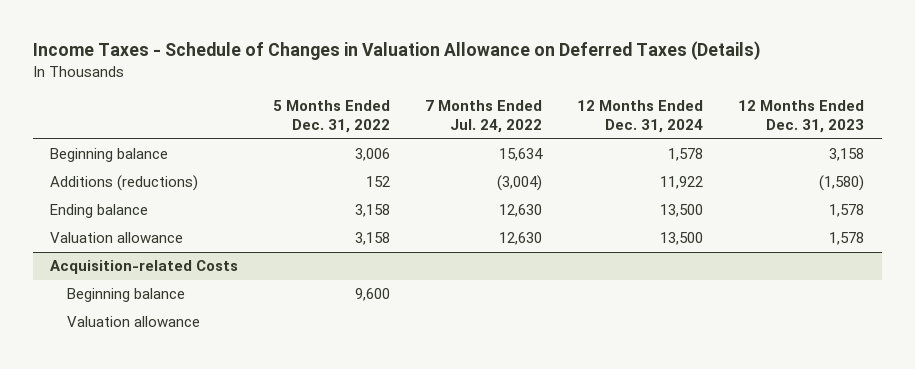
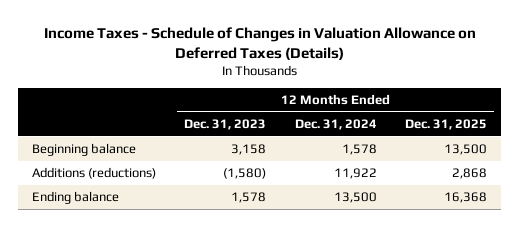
- | 5 Months Ended Dec. 31, 2022 | 7 Months Ended Jul. 24, 2022 | 12 Months Ended Dec. 31, 2024 | 12 Months Ended Dec. 31, 2023
+ | 12 Months Ended Dec. 31, 2023 | 12 Months Ended Dec. 31, 2024 | 12 Months Ended Dec. 31, 2025
- Valuation allowance | 3,158 | 12,630 | 13,500 | 1,578
- Acquisition-related Costs
- Beginning balance | 9,600 | | |
- Valuation allowance

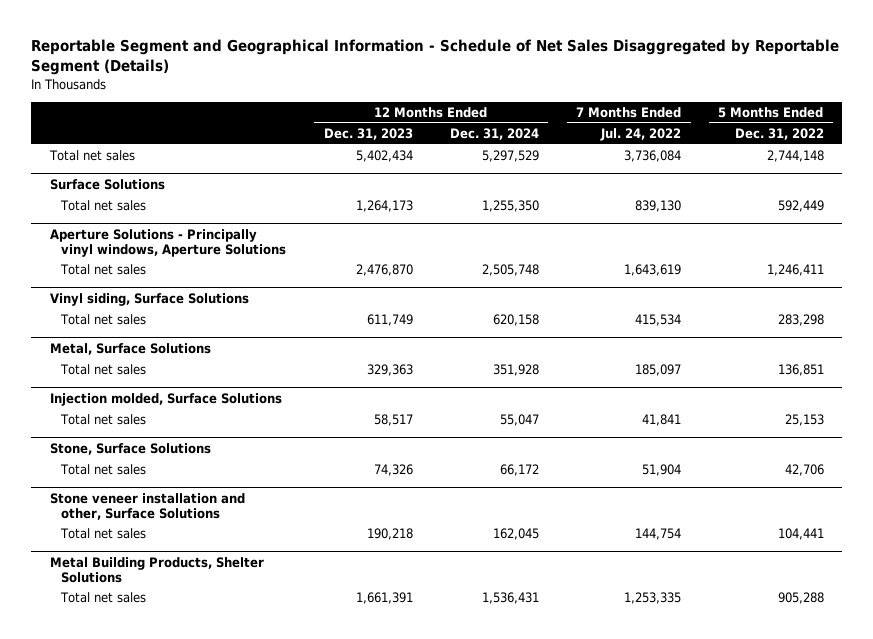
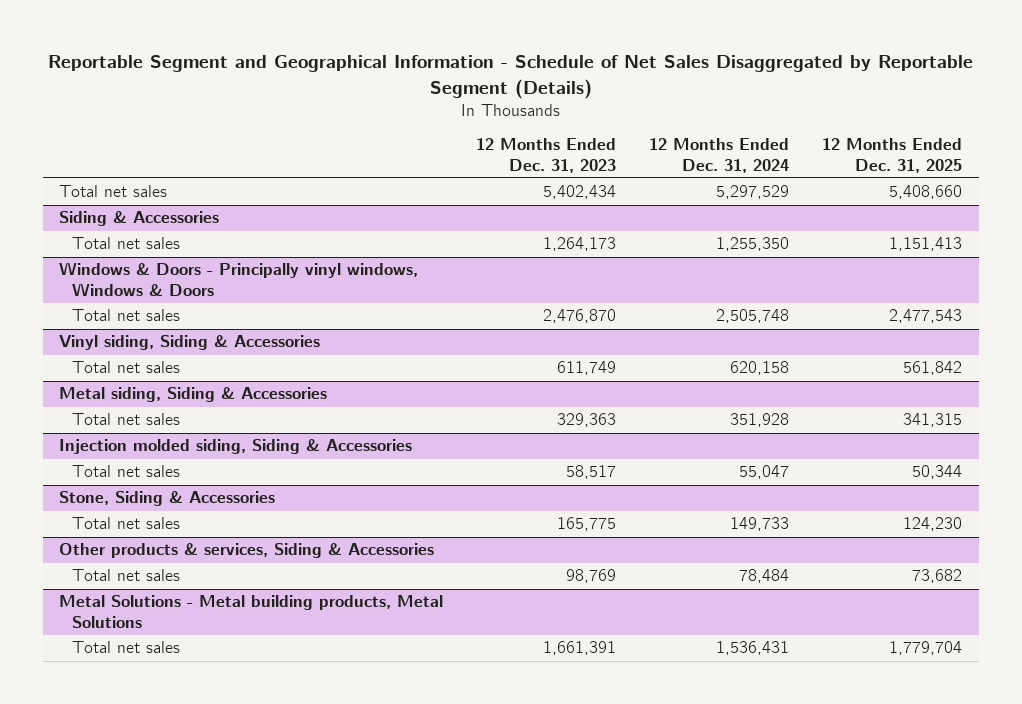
- | 12 Months Ended Dec. 31, 2023 | 12 Months Ended Dec. 31, 2024 | 7 Months Ended Jul. 24, 2022 | 5 Months Ended Dec. 31, 2022
+ | 12 Months Ended Dec. 31, 2023 | 12 Months Ended Dec. 31, 2024 | 12 Months Ended Dec. 31, 2025
- Surface Solutions
+ Siding & Accessories
- Aperture Solutions - Principally vinyl windows, Aperture Solutions
+ Windows & Doors - Principally vinyl windows, Windows & Doors
- Vinyl siding, Surface Solutions
+ Vinyl siding, Siding & Accessories
- Metal, Surface Solutions
+ Metal siding, Siding & Accessories
- Injection molded, Surface Solutions
+ Injection molded siding, Siding & Accessories
- Stone, Surface Solutions
- Total net sales | 74,326 | 66,172 | 51,904 | 42,706
- Stone veneer installation and other, Surface Solutions
- Total net sales | 190,218 | 162,045 | 144,754 | 104,441
- Metal Building Products, Shelter Solutions
+ Stone, Siding & Accessories
+ Total net sales | 165,775 | 149,733 | 124,230
+ Other products & services, Siding & Accessories
+ Total net sales | 98,769 | 78,484 | 73,682
+ Metal Solutions - Metal building products, Metal Solutions

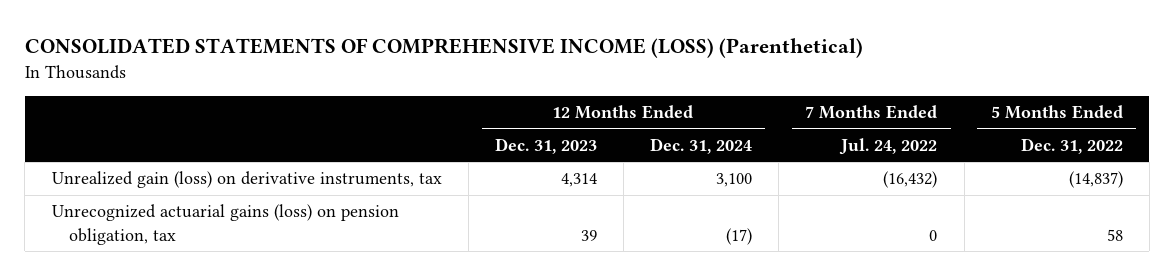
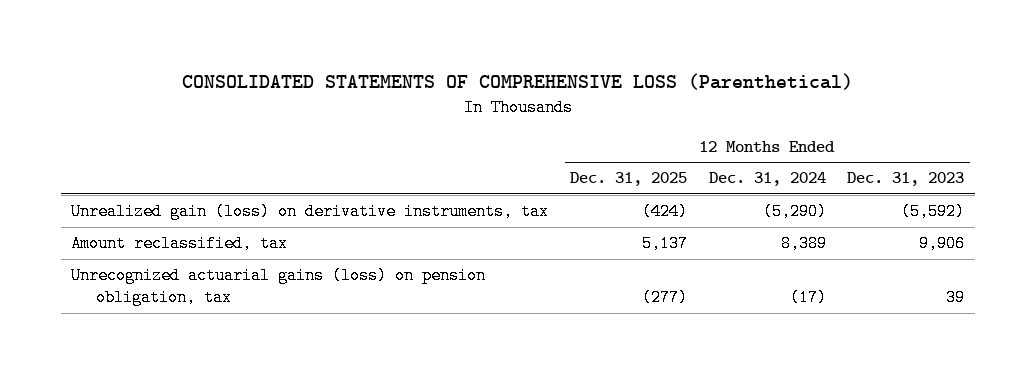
- CONSOLIDATED STATEMENTS OF COMPREHENSIVE INCOME (LOSS) (Parenthetical)
+ CONSOLIDATED STATEMENTS OF COMPREHENSIVE LOSS (Parenthetical)
- | 12 Months Ended Dec. 31, 2023 | 12 Months Ended Dec. 31, 2024 | 7 Months Ended Jul. 24, 2022 | 5 Months Ended Dec. 31, 2022
+ | 12 Months Ended Dec. 31, 2025 | 12 Months Ended Dec. 31, 2024 | 12 Months Ended Dec. 31, 2023
- Unrealized gain (loss) on derivative instruments, tax | 4,314 | 3,100 | (16,432) | (14,837)
+ Unrealized gain (loss) on derivative instruments, tax | (424) | (5,290) | (5,592)
+ Amount reclassified, tax | 5,137 | 8,389 | 9,906

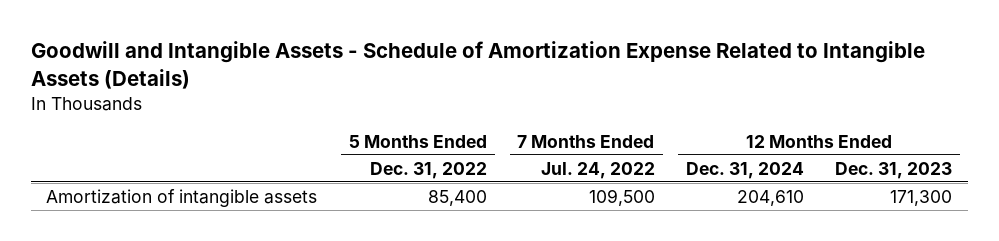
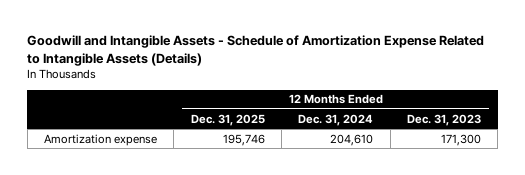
- | 5 Months Ended Dec. 31, 2022 | 7 Months Ended Jul. 24, 2022 | 12 Months Ended Dec. 31, 2024 | 12 Months Ended Dec. 31, 2023
+ | 12 Months Ended Dec. 31, 2025 | 12 Months Ended Dec. 31, 2024 | 12 Months Ended Dec. 31, 2023
- Amortization of intangible assets | 85,400 | 109,500 | 204,610 | 171,300
+ Amortization expense | 195,746 | 204,610 | 171,300

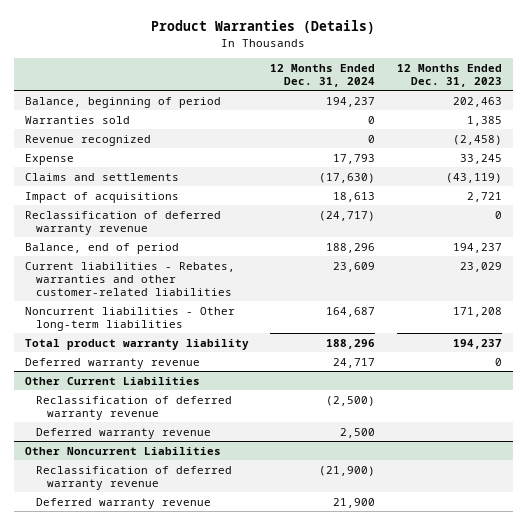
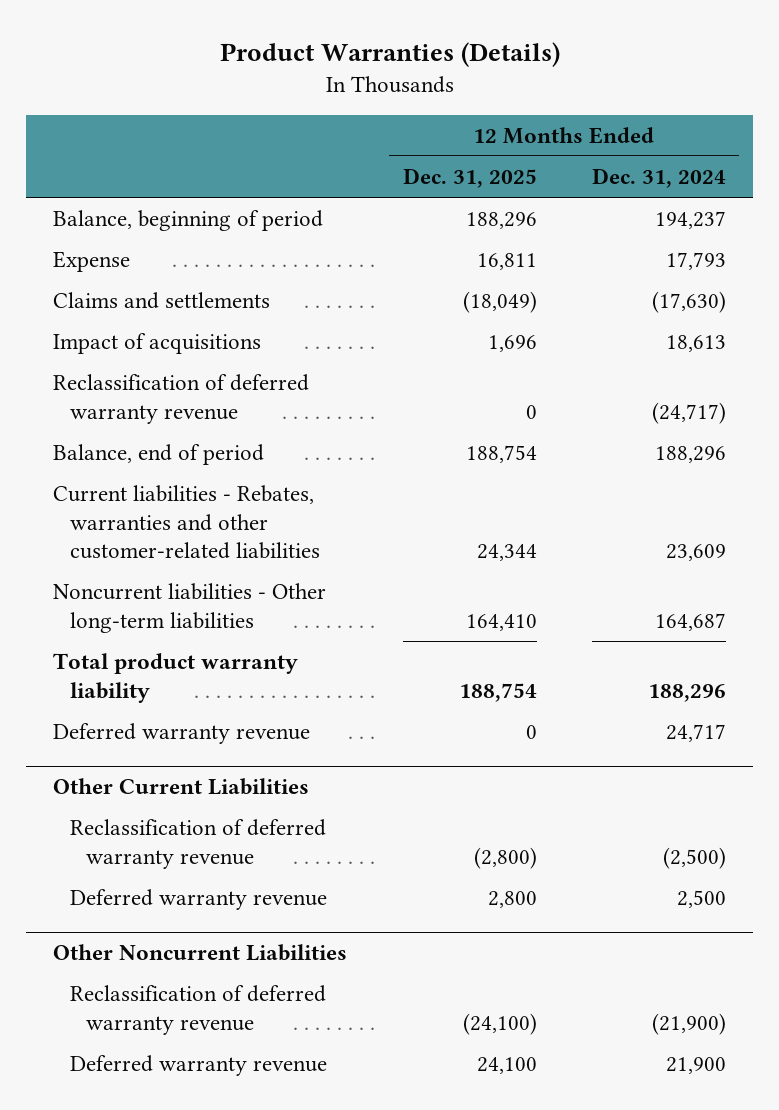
- | 12 Months Ended Dec. 31, 2024 | 12 Months Ended Dec. 31, 2023
+ | 12 Months Ended Dec. 31, 2025 | 12 Months Ended Dec. 31, 2024
- Warranties sold | 0 | 1,385
- Revenue recognized | 0 | (2,458)

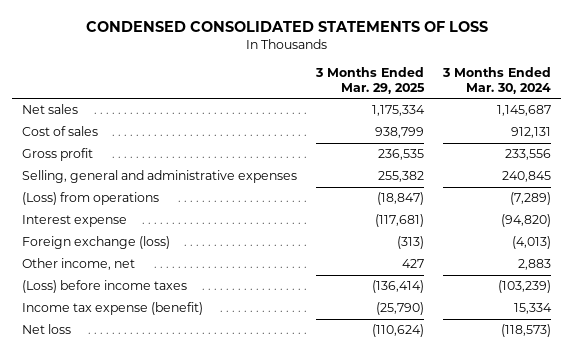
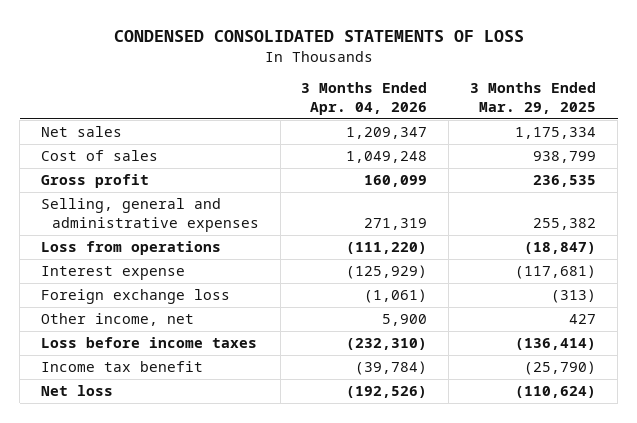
- | 3 Months Ended Mar. 29, 2025 | 3 Months Ended Mar. 30, 2024
+ | 3 Months Ended Apr. 04, 2026 | 3 Months Ended Mar. 29, 2025
- (Loss) from operations | (18,847) | (7,289)
+ Loss from operations | (111,220) | (18,847)
- Foreign exchange (loss) | (313) | (4,013)
+ Foreign exchange loss | (1,061) | (313)
- (Loss) before income taxes | (136,414) | (103,239)
- Income tax expense (benefit) | (25,790) | 15,334
+ Loss before income taxes | (232,310) | (136,414)
+ Income tax benefit | (39,784) | (25,790)

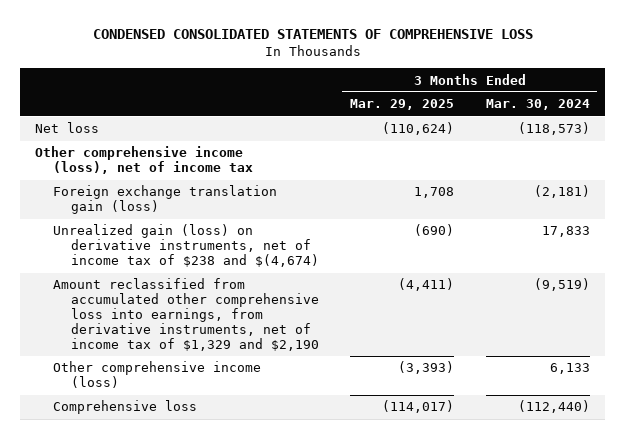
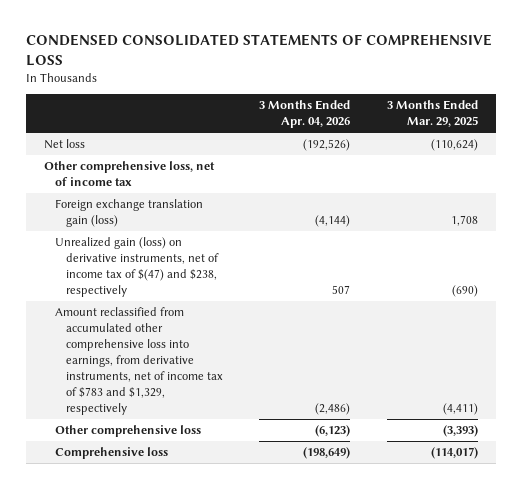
- | 3 Months Ended Mar. 29, 2025 | 3 Months Ended Mar. 30, 2024
+ | 3 Months Ended Apr. 04, 2026 | 3 Months Ended Mar. 29, 2025
- Other comprehensive income (loss), net of income tax
+ Other comprehensive loss, net of income tax
- Unrealized gain (loss) on derivative instruments, net of income tax of $238 and $(4,674) | (690) | 17,833
- Amount reclassified from accumulated other comprehensive loss into earnings, from derivative instruments, net of income tax of $1,329 and $2,190 | (4,411) | (9,519)
- Other comprehensive income (loss) | (3,393) | 6,133
+ Unrealized gain (loss) on derivative instruments, net of income tax of $(47) and $238, respectively | 507 | (690)
+ Amount reclassified from accumulated other comprehensive loss into earnings, from derivative instruments, net of income tax of $783 and $1,329, respectively | (2,486) | (4,411)
+ Other comprehensive loss | (6,123) | (3,393)

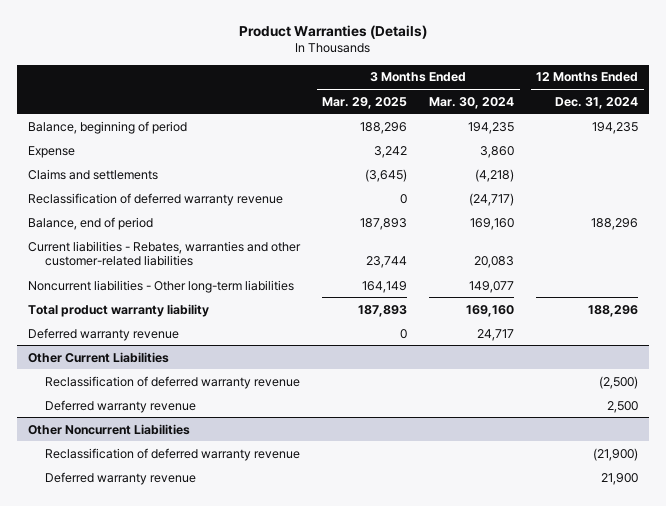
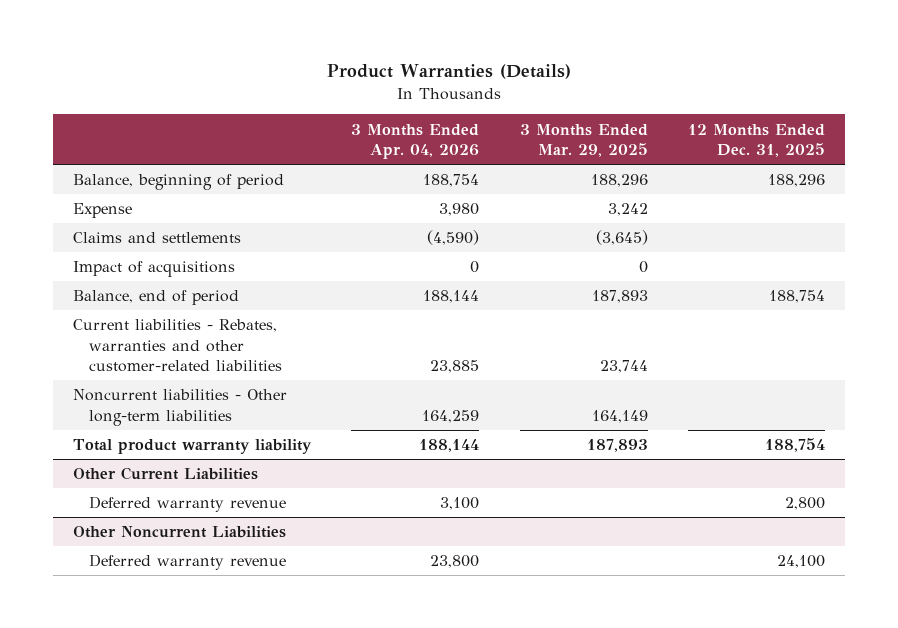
- | 3 Months Ended Mar. 29, 2025 | 3 Months Ended Mar. 30, 2024 | 12 Months Ended Dec. 31, 2024
+ | 3 Months Ended Apr. 04, 2026 | 3 Months Ended Mar. 29, 2025 | 12 Months Ended Dec. 31, 2025
- Reclassification of deferred warranty revenue | 0 | (24,717) |
+ Impact of acquisitions | 0 | 0 |
- Deferred warranty revenue | 0 | 24,717 |
@ Other Current Liabilities
- Reclassification of deferred warranty revenue | | | (2,500)
@ Other Noncurrent Liabilities
- Reclassification of deferred warranty revenue | | | (21,900)

